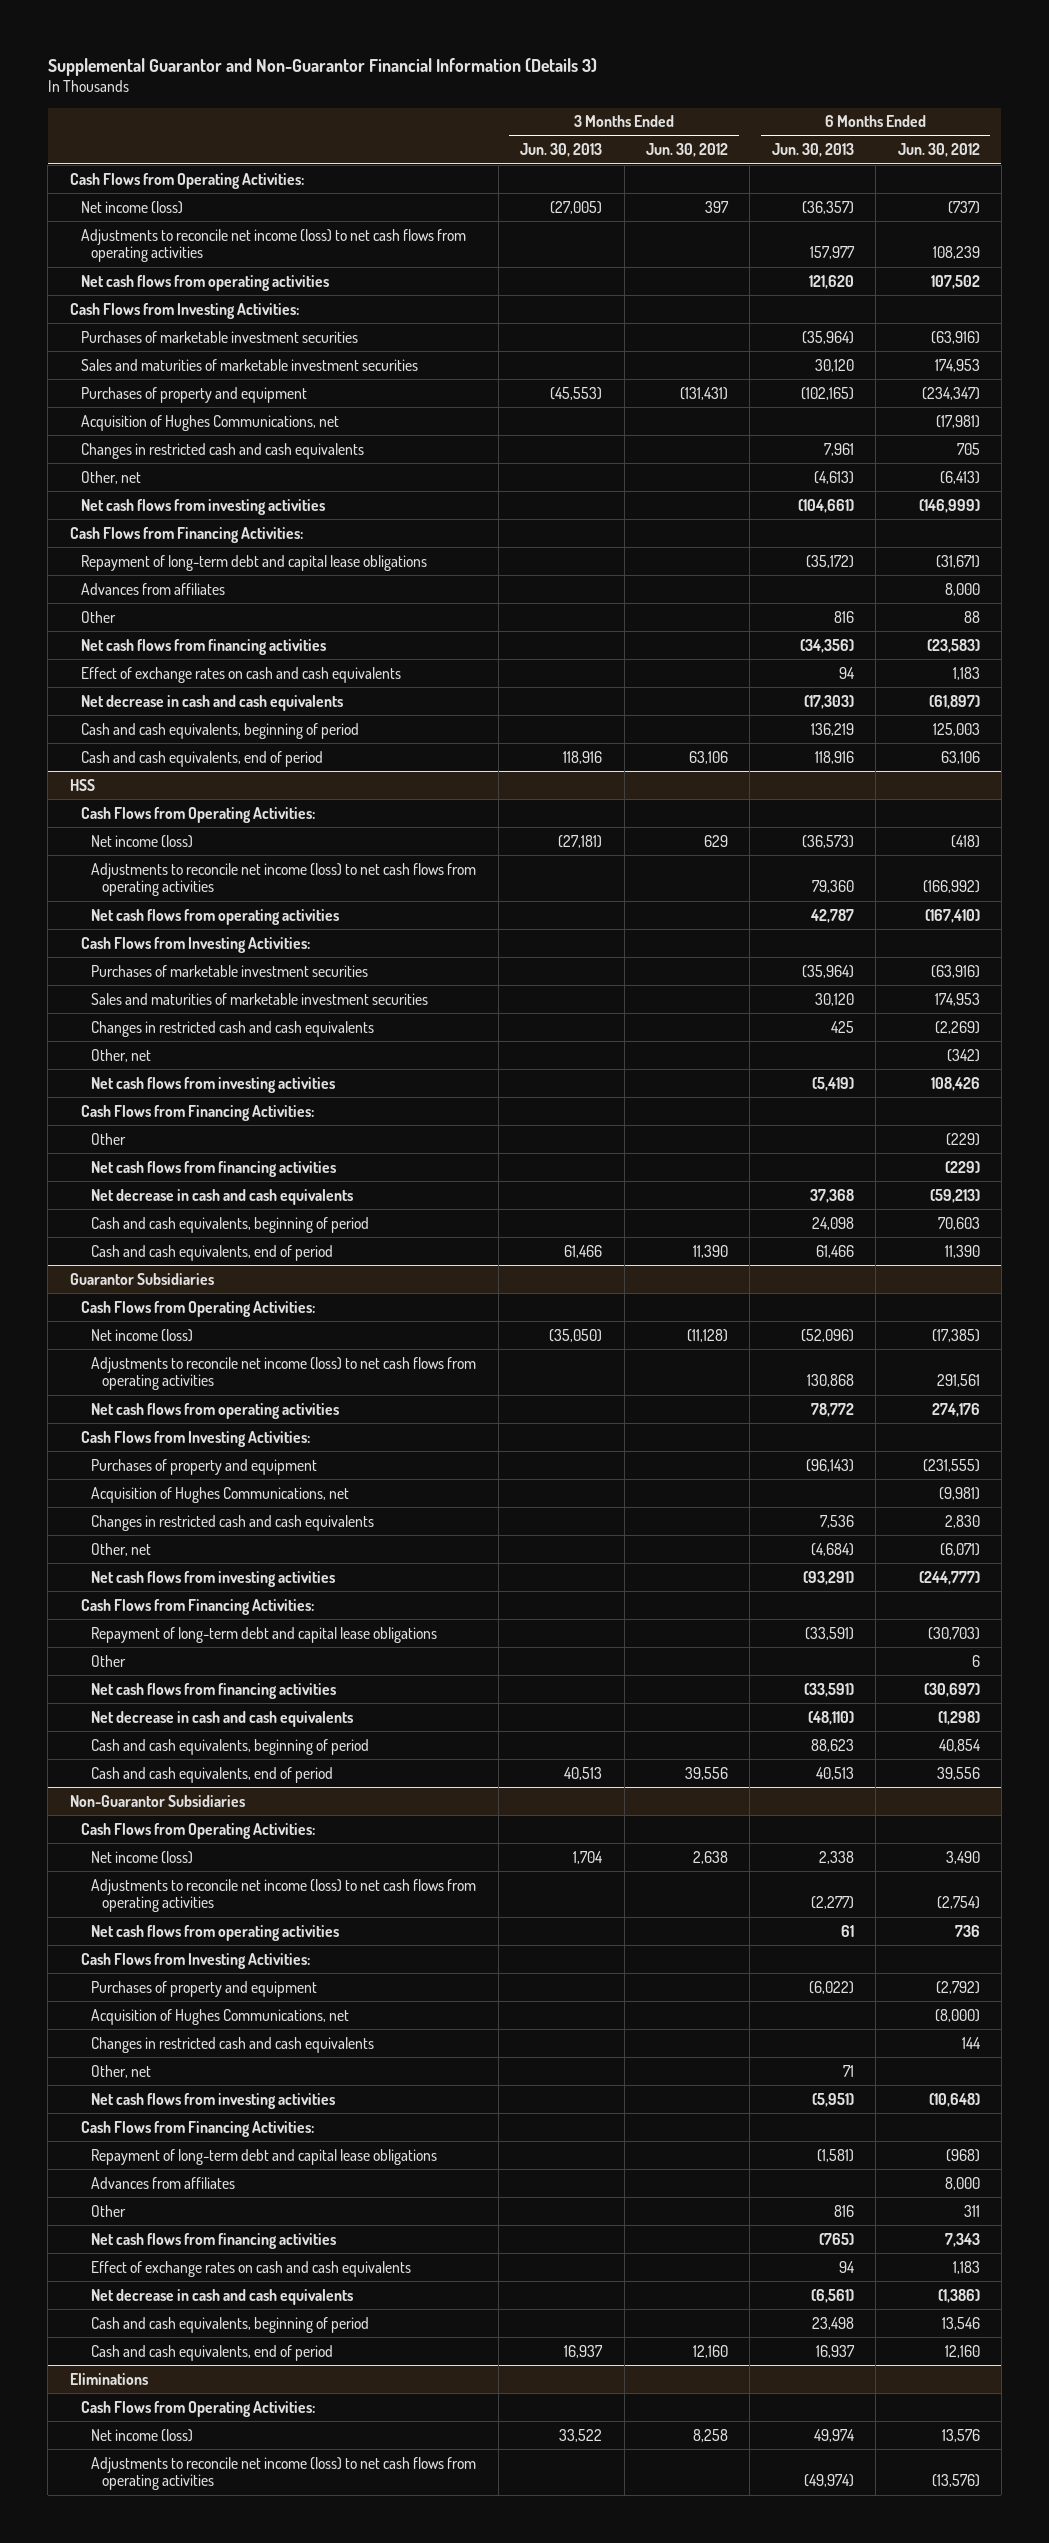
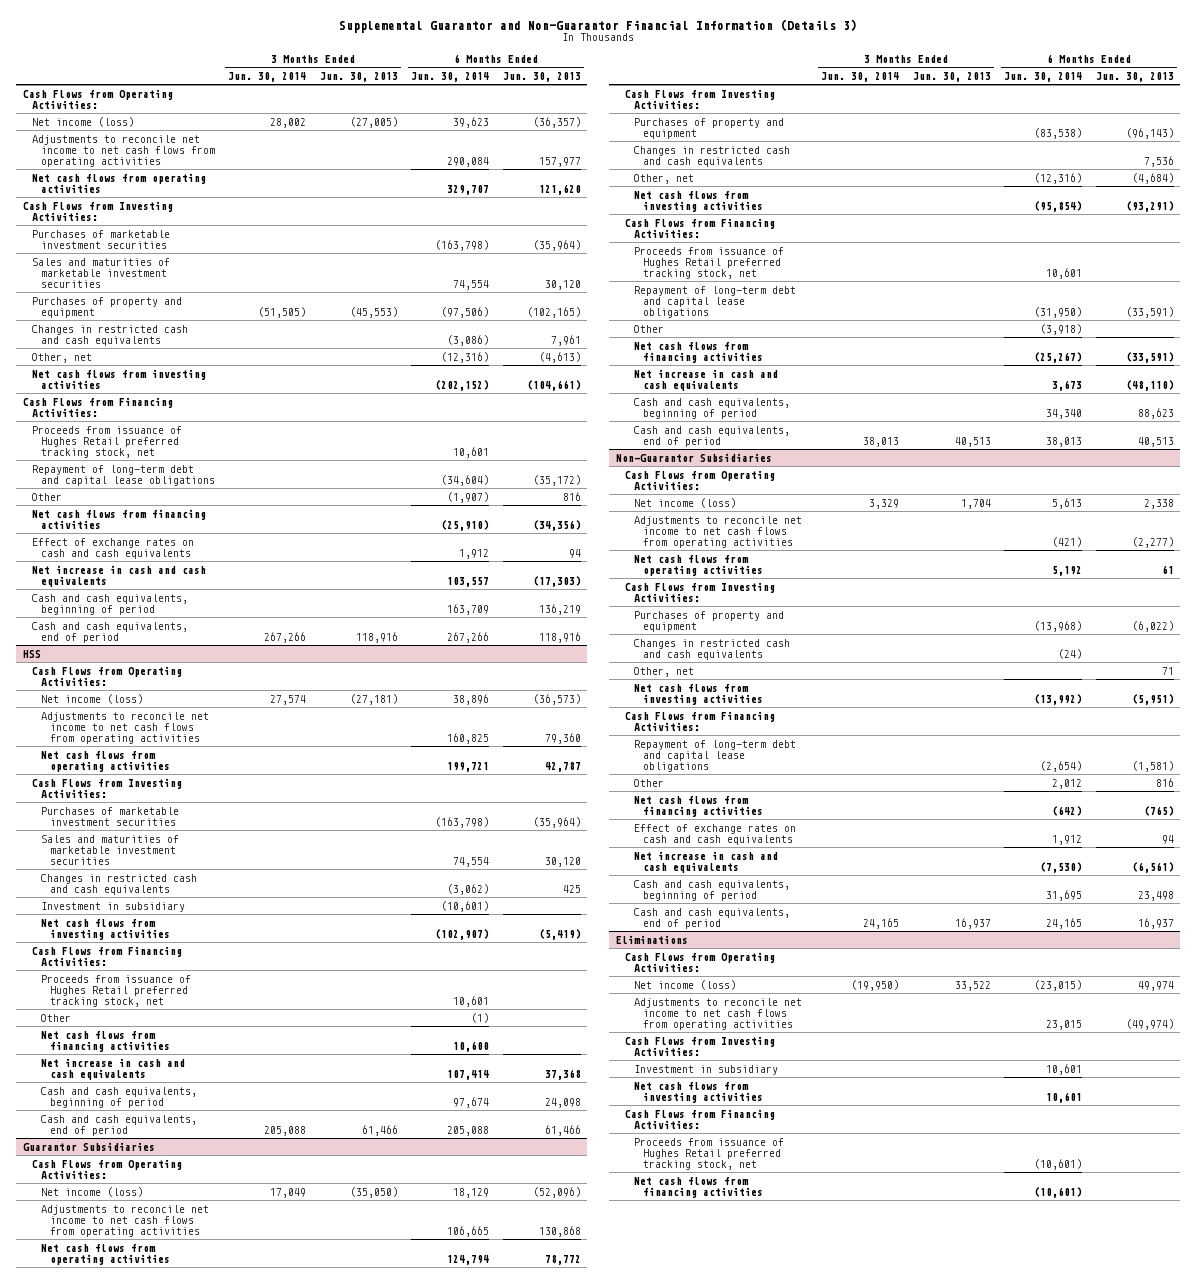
- | 3 Months Ended Jun. 30, 2013 | 3 Months Ended Jun. 30, 2012 | 6 Months Ended Jun. 30, 2013 | 6 Months Ended Jun. 30, 2012
+ | 3 Months Ended Jun. 30, 2014 | 3 Months Ended Jun. 30, 2013 | 6 Months Ended Jun. 30, 2014 | 6 Months Ended Jun. 30, 2013
- Adjustments to reconcile net income (loss) to net cash flows from operating activities | | | 157,977 | 108,239
+ Adjustments to reconcile net income to net cash flows from operating activities | | | 290,084 | 157,977
- Acquisition of Hughes Communications, net | | | | (17,981)
+ Proceeds from issuance of Hughes Retail preferred tracking stock, net | | | 10,601 |
- Advances from affiliates | | | | 8,000
- Net decrease in cash and cash equivalents | | | (17,303) | (61,897)
+ Net increase in cash and cash equivalents | | | 103,557 | (17,303)
@ HSS
- Adjustments to reconcile net income (loss) to net cash flows from operating activities | | | 79,360 | (166,992)
+ Adjustments to reconcile net income to net cash flows from operating activities | | | 160,825 | 79,360
- Other, net | | | | (342)
+ Investment in subsidiary | | | (10,601) |
+ Proceeds from issuance of Hughes Retail preferred tracking stock, net | | | 10,601 |
- Net decrease in cash and cash equivalents | | | 37,368 | (59,213)
+ Net increase in cash and cash equivalents | | | 107,414 | 37,368
@ Guarantor Subsidiaries
- Adjustments to reconcile net income (loss) to net cash flows from operating activities | | | 130,868 | 291,561
+ Adjustments to reconcile net income to net cash flows from operating activities | | | 106,665 | 130,868
- Acquisition of Hughes Communications, net | | | | (9,981)
+ Proceeds from issuance of Hughes Retail preferred tracking stock, net | | | 10,601 |
- Net decrease in cash and cash equivalents | | | (48,110) | (1,298)
+ Net increase in cash and cash equivalents | | | 3,673 | (48,110)
@ Non-Guarantor Subsidiaries
- Adjustments to reconcile net income (loss) to net cash flows from operating activities | | | (2,277) | (2,754)
+ Adjustments to reconcile net income to net cash flows from operating activities | | | (421) | (2,277)
- Acquisition of Hughes Communications, net | | | | (8,000)
- Advances from affiliates | | | | 8,000
- Net decrease in cash and cash equivalents | | | (6,561) | (1,386)
+ Net increase in cash and cash equivalents | | | (7,530) | (6,561)
@ Eliminations
- Adjustments to reconcile net income (loss) to net cash flows from operating activities | | | (49,974) | (13,576)
+ Adjustments to reconcile net income to net cash flows from operating activities | | | 23,015 | (49,974)
+ Cash Flows from Investing Activities:
+ Investment in subsidiary | | | 10,601 |
+ Net cash flows from investing activities | | | 10,601 |
+ Cash Flows from Financing Activities:
+ Proceeds from issuance of Hughes Retail preferred tracking stock, net | | | (10,601) |
+ Net cash flows from financing activities | | | (10,601) |

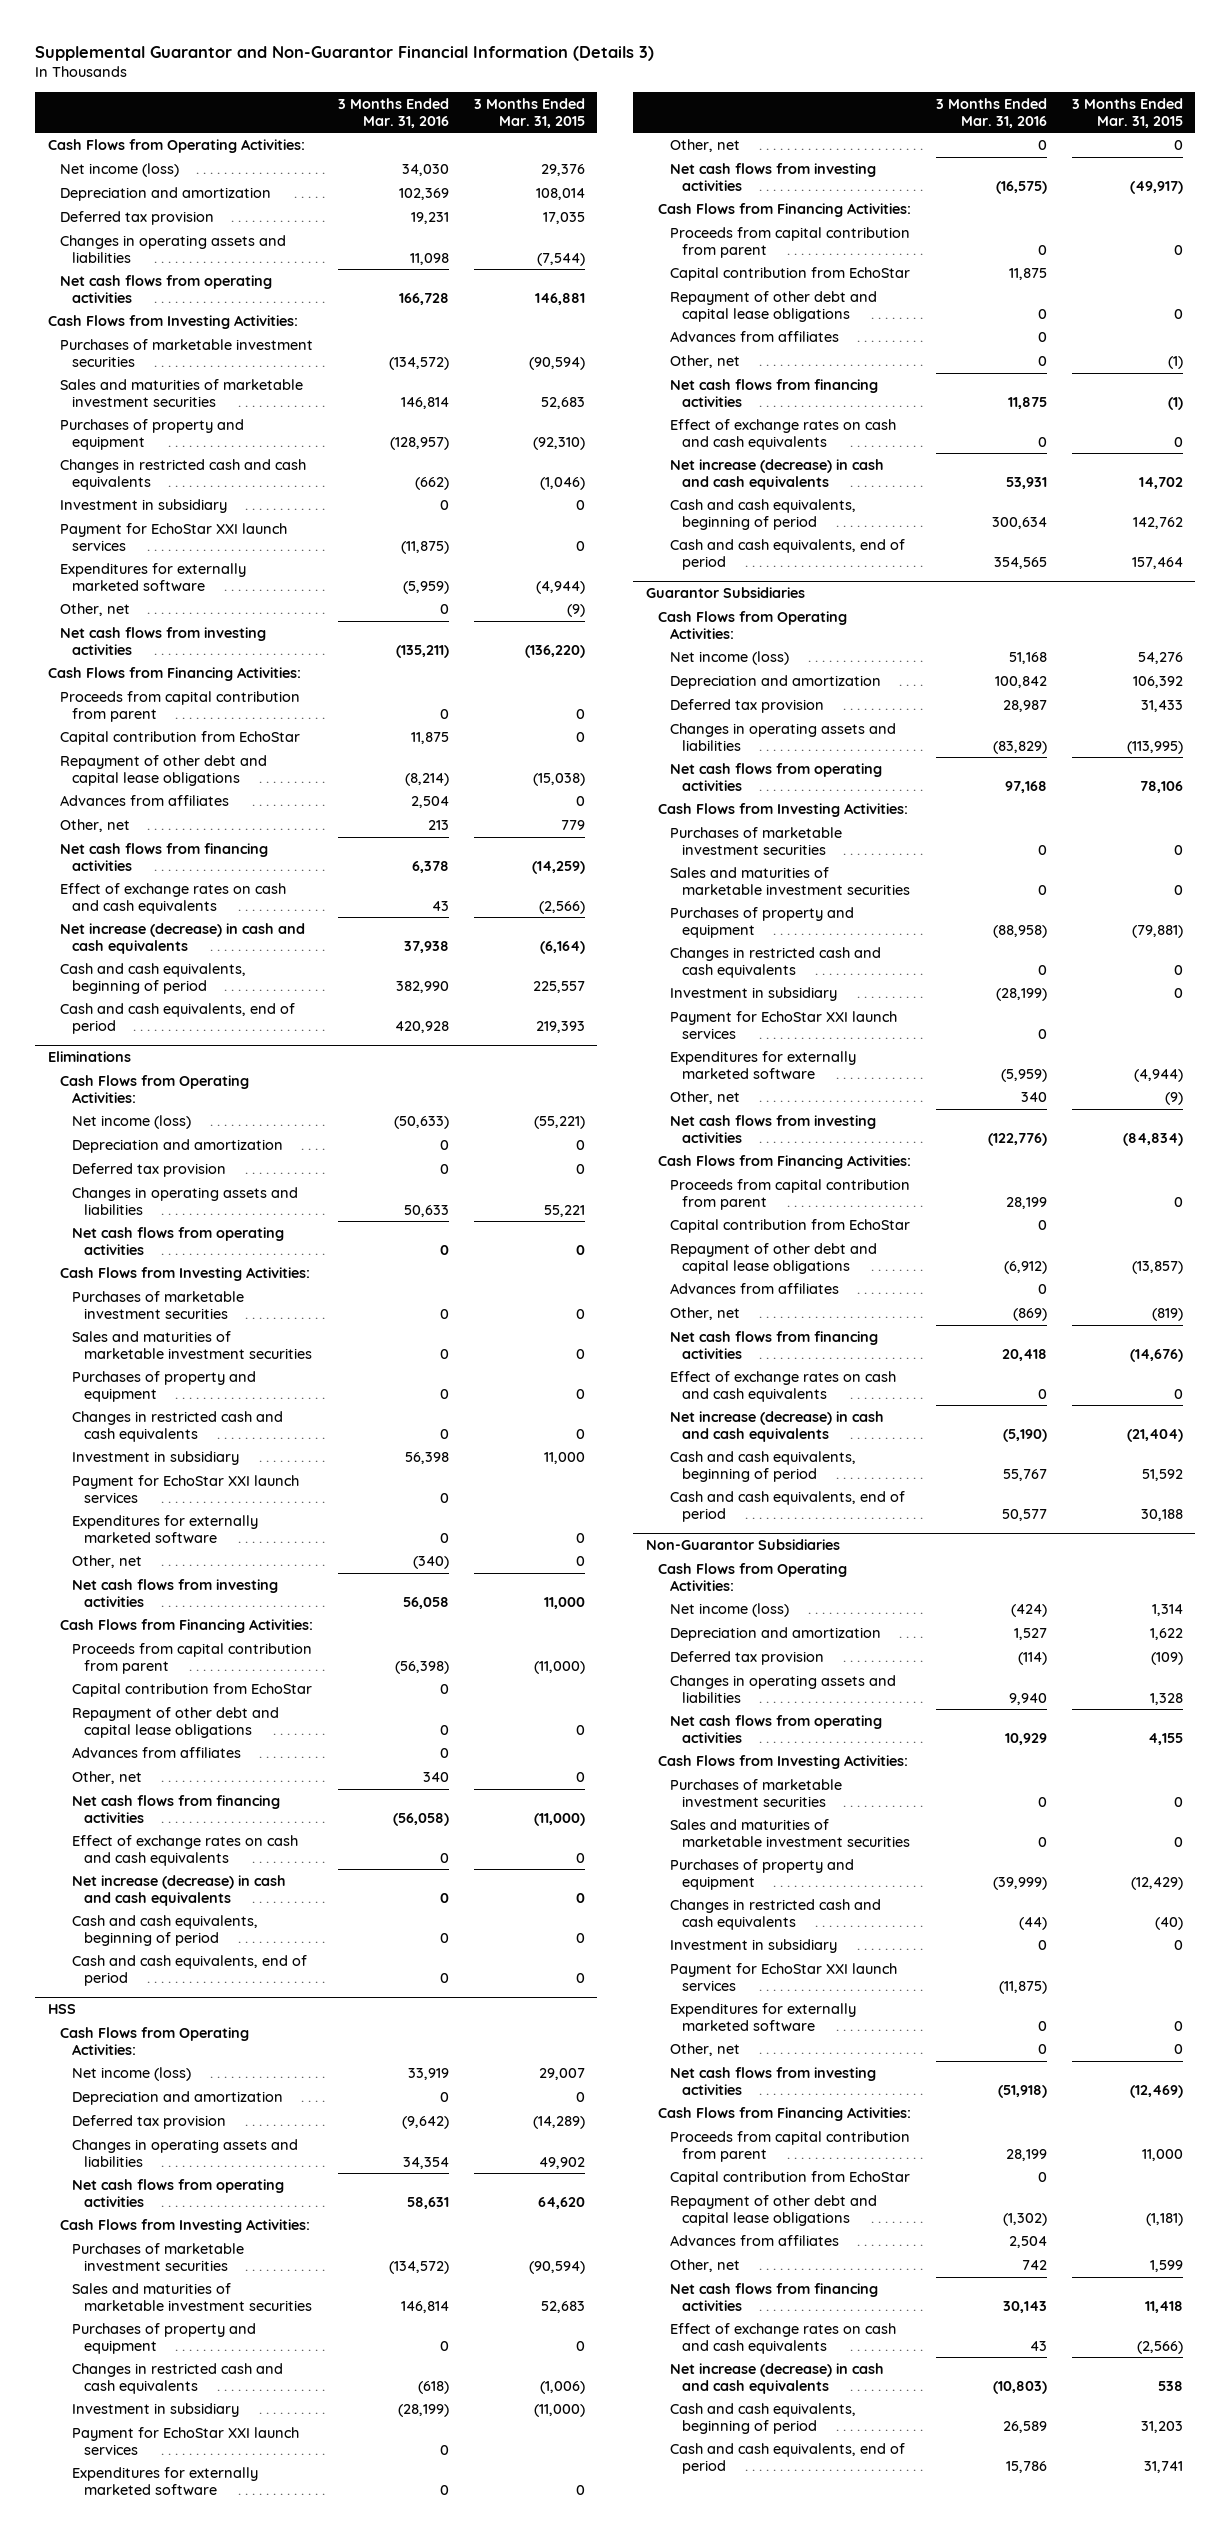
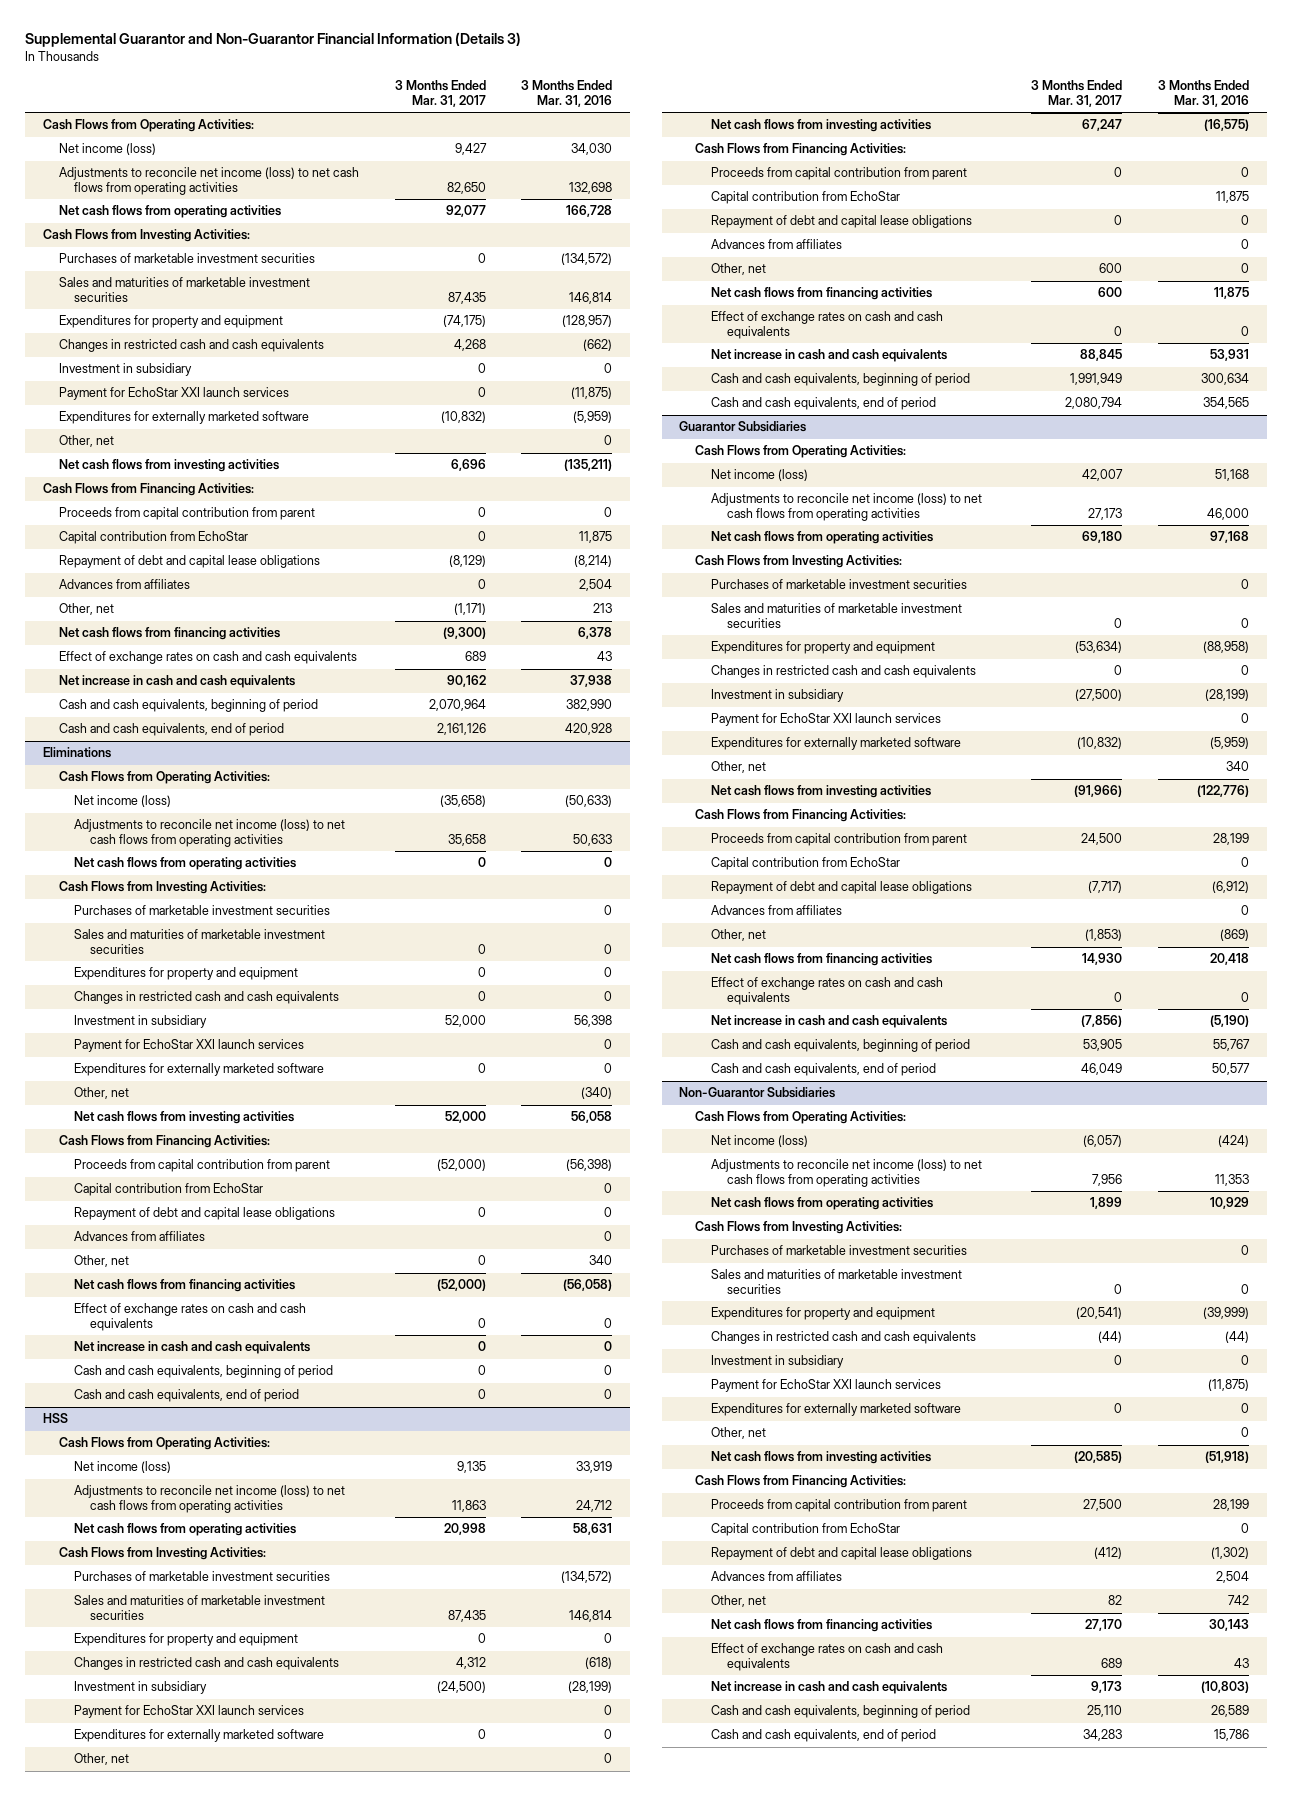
- | 3 Months Ended Mar. 31, 2016 | 3 Months Ended Mar. 31, 2015
+ | 3 Months Ended Mar. 31, 2017 | 3 Months Ended Mar. 31, 2016
- Depreciation and amortization | 102,369 | 108,014
- Deferred tax provision | 19,231 | 17,035
- Changes in operating assets and liabilities | 11,098 | (7,544)
+ Adjustments to reconcile net income (loss) to net cash flows from operating activities | 82,650 | 132,698
- Purchases of property and equipment | (128,957) | (92,310)
+ Expenditures for property and equipment | (74,175) | (128,957)
- Repayment of other debt and capital lease obligations | (8,214) | (15,038)
+ Repayment of debt and capital lease obligations | (8,129) | (8,214)
- Net increase (decrease) in cash and cash equivalents | 37,938 | (6,164)
+ Net increase in cash and cash equivalents | 90,162 | 37,938
@ Eliminations
- Depreciation and amortization | 0 | 0
- Deferred tax provision | 0 | 0
- Changes in operating assets and liabilities | 50,633 | 55,221
+ Adjustments to reconcile net income (loss) to net cash flows from operating activities | 35,658 | 50,633
- Purchases of property and equipment | 0 | 0
+ Expenditures for property and equipment | 0 | 0
- Repayment of other debt and capital lease obligations | 0 | 0
+ Repayment of debt and capital lease obligations | 0 | 0
- Net increase (decrease) in cash and cash equivalents | 0 | 0
+ Net increase in cash and cash equivalents | 0 | 0
@ HSS
- Depreciation and amortization | 0 | 0
- Deferred tax provision | (9,642) | (14,289)
- Changes in operating assets and liabilities | 34,354 | 49,902
+ Adjustments to reconcile net income (loss) to net cash flows from operating activities | 11,863 | 24,712
- Purchases of property and equipment | 0 | 0
+ Expenditures for property and equipment | 0 | 0
- Repayment of other debt and capital lease obligations | 0 | 0
+ Repayment of debt and capital lease obligations | 0 | 0
- Net increase (decrease) in cash and cash equivalents | 53,931 | 14,702
+ Net increase in cash and cash equivalents | 88,845 | 53,931
@ Guarantor Subsidiaries
- Depreciation and amortization | 100,842 | 106,392
- Deferred tax provision | 28,987 | 31,433
- Changes in operating assets and liabilities | (83,829) | (113,995)
+ Adjustments to reconcile net income (loss) to net cash flows from operating activities | 27,173 | 46,000
- Purchases of property and equipment | (88,958) | (79,881)
+ Expenditures for property and equipment | (53,634) | (88,958)
- Repayment of other debt and capital lease obligations | (6,912) | (13,857)
+ Repayment of debt and capital lease obligations | (7,717) | (6,912)
- Net increase (decrease) in cash and cash equivalents | (5,190) | (21,404)
+ Net increase in cash and cash equivalents | (7,856) | (5,190)
@ Non-Guarantor Subsidiaries
- Depreciation and amortization | 1,527 | 1,622
- Deferred tax provision | (114) | (109)
- Changes in operating assets and liabilities | 9,940 | 1,328
+ Adjustments to reconcile net income (loss) to net cash flows from operating activities | 7,956 | 11,353
- Purchases of property and equipment | (39,999) | (12,429)
+ Expenditures for property and equipment | (20,541) | (39,999)
- Repayment of other debt and capital lease obligations | (1,302) | (1,181)
+ Repayment of debt and capital lease obligations | (412) | (1,302)
- Net increase (decrease) in cash and cash equivalents | (10,803) | 538
+ Net increase in cash and cash equivalents | 9,173 | (10,803)

